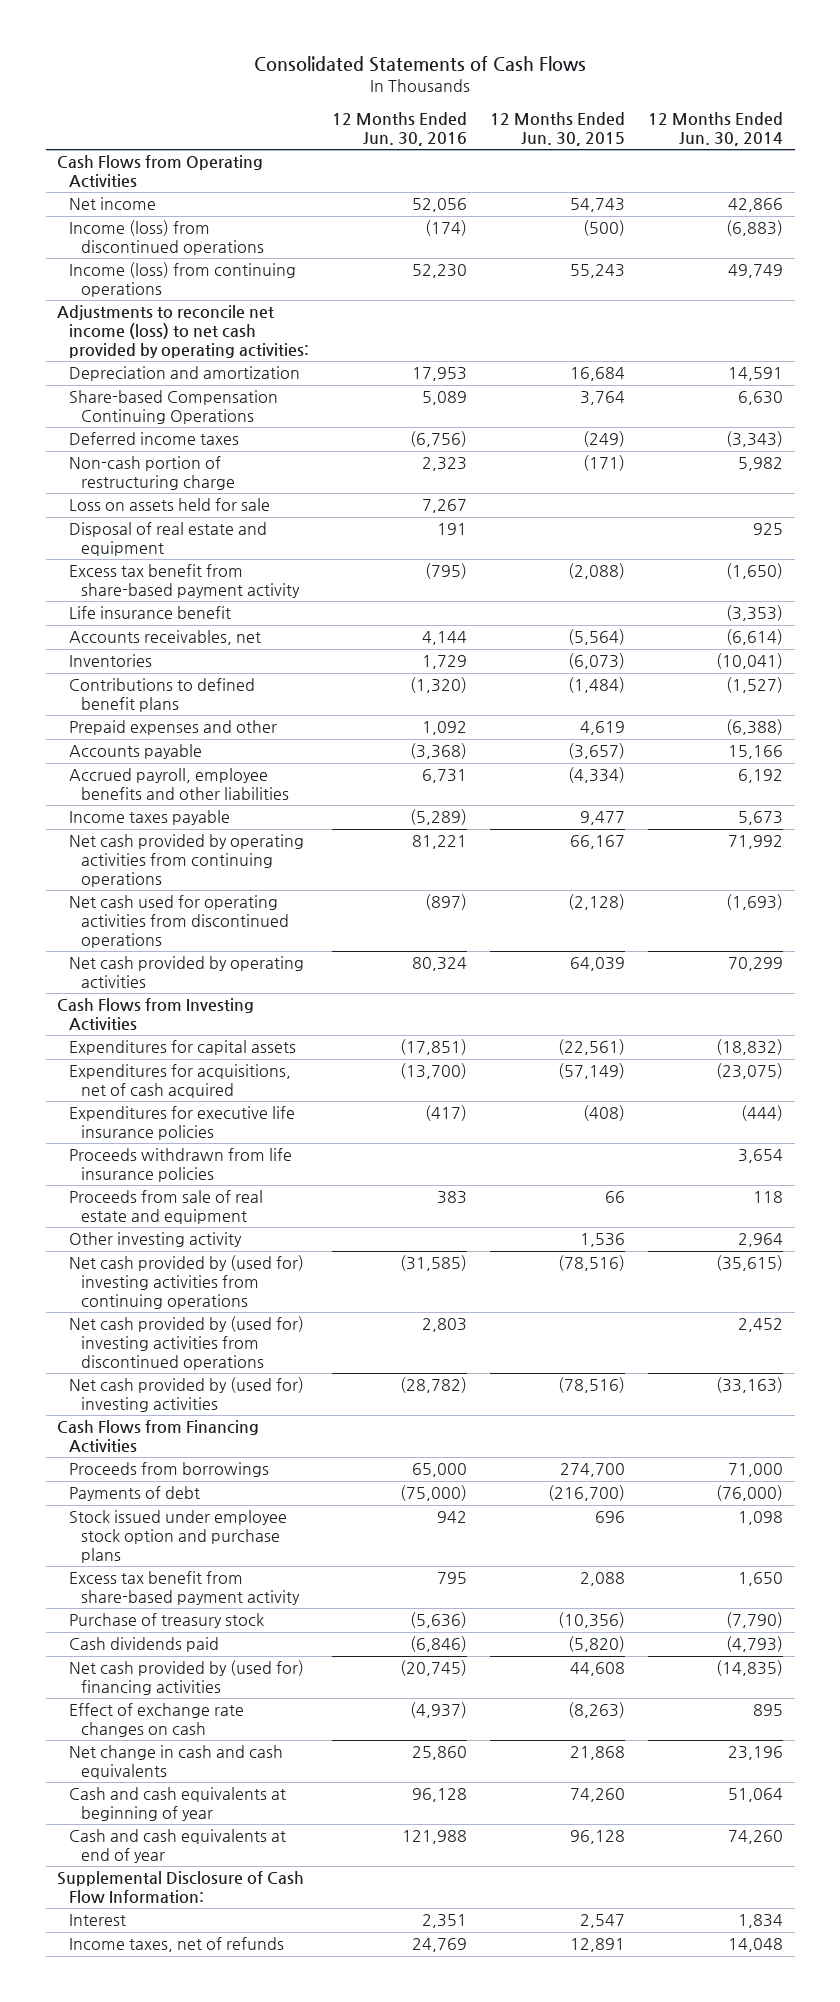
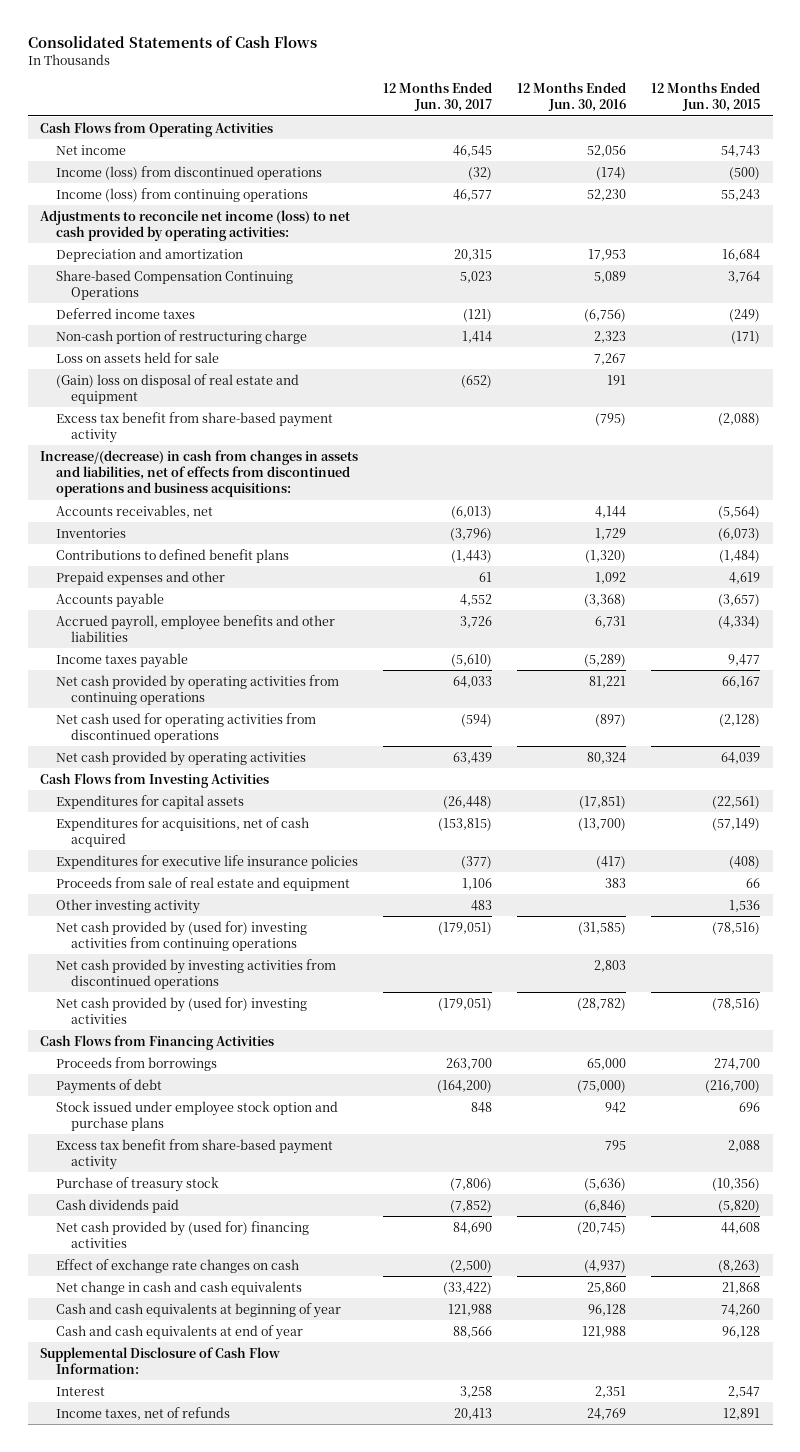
- | 12 Months Ended Jun. 30, 2016 | 12 Months Ended Jun. 30, 2015 | 12 Months Ended Jun. 30, 2014
+ | 12 Months Ended Jun. 30, 2017 | 12 Months Ended Jun. 30, 2016 | 12 Months Ended Jun. 30, 2015
- Disposal of real estate and equipment | 191 | | 925
+ (Gain) loss on disposal of real estate and equipment | (652) | 191 |
- Life insurance benefit | | | (3,353)
+ Increase/(decrease) in cash from changes in assets and liabilities, net of effects from discontinued operations and business acquisitions:
- Proceeds withdrawn from life insurance policies | | | 3,654
- Net cash provided by (used for) investing activities from discontinued operations | 2,803 | | 2,452
+ Net cash provided by investing activities from discontinued operations | | 2,803 |

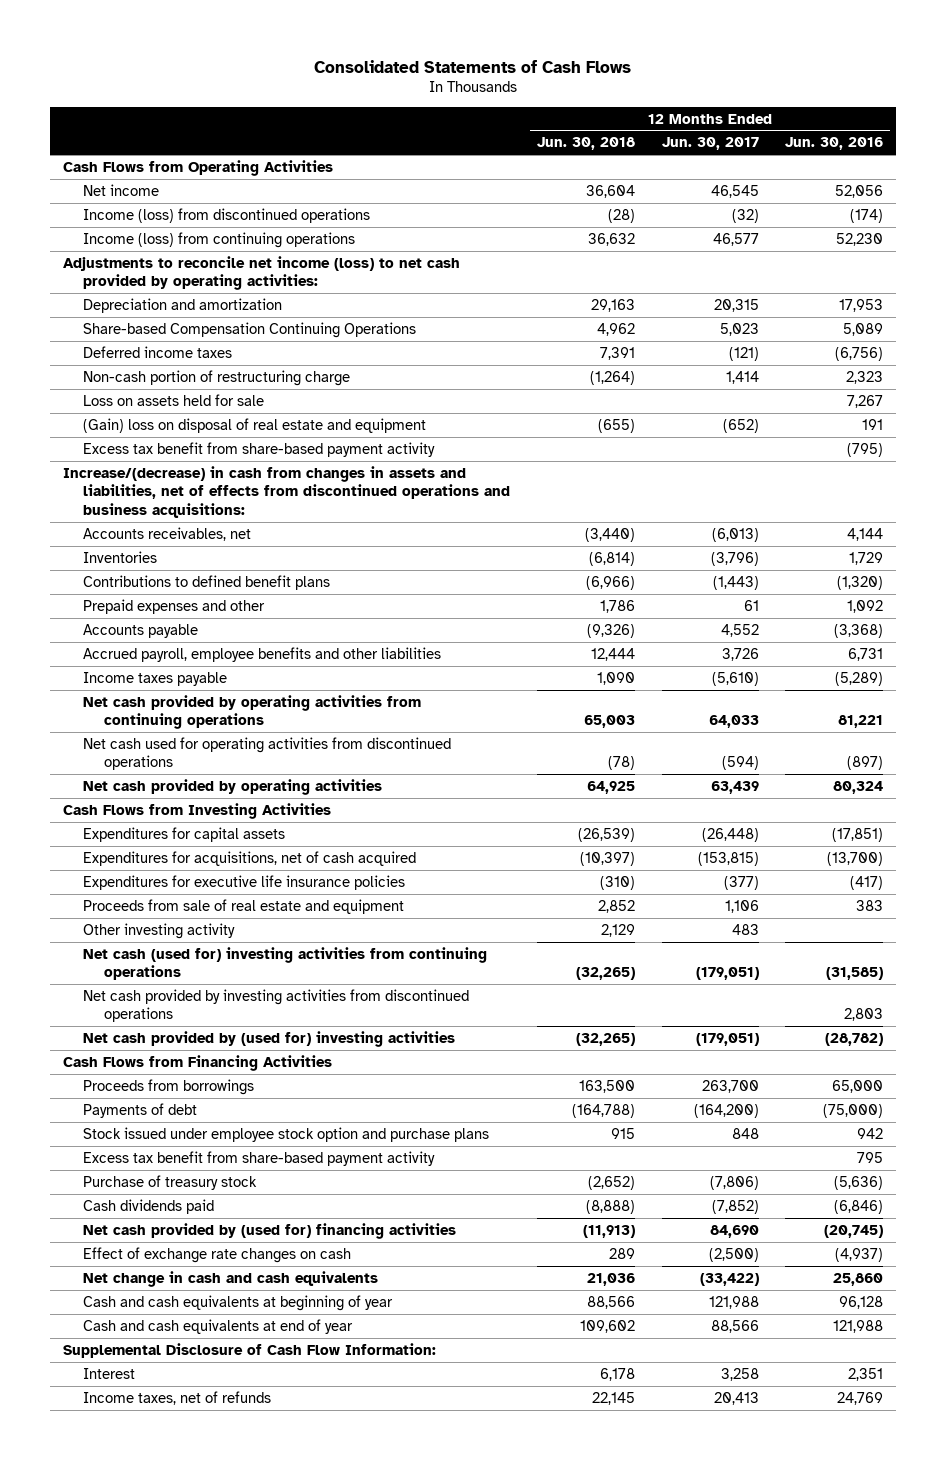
- | 12 Months Ended Jun. 30, 2017 | 12 Months Ended Jun. 30, 2016 | 12 Months Ended Jun. 30, 2015
+ | 12 Months Ended Jun. 30, 2018 | 12 Months Ended Jun. 30, 2017 | 12 Months Ended Jun. 30, 2016
- Net cash provided by (used for) investing activities from continuing operations | (179,051) | (31,585) | (78,516)
+ Net cash (used for) investing activities from continuing operations | (32,265) | (179,051) | (31,585)

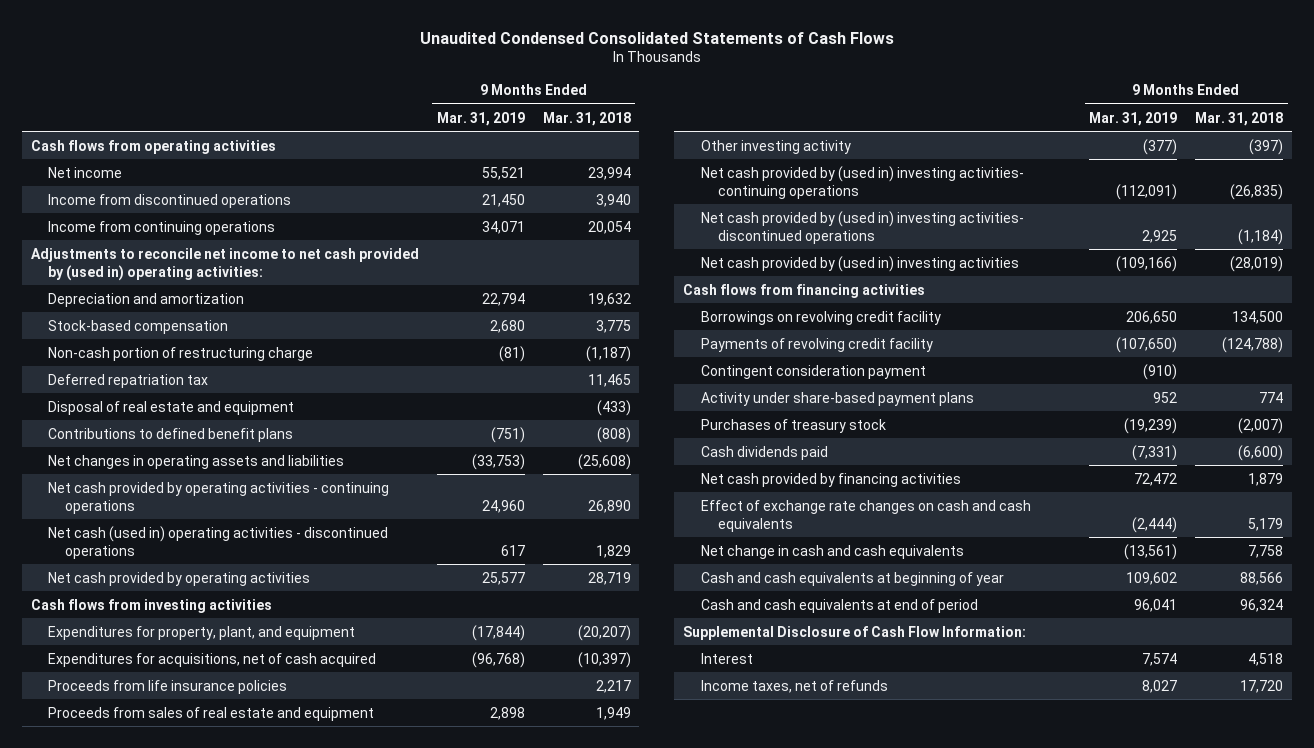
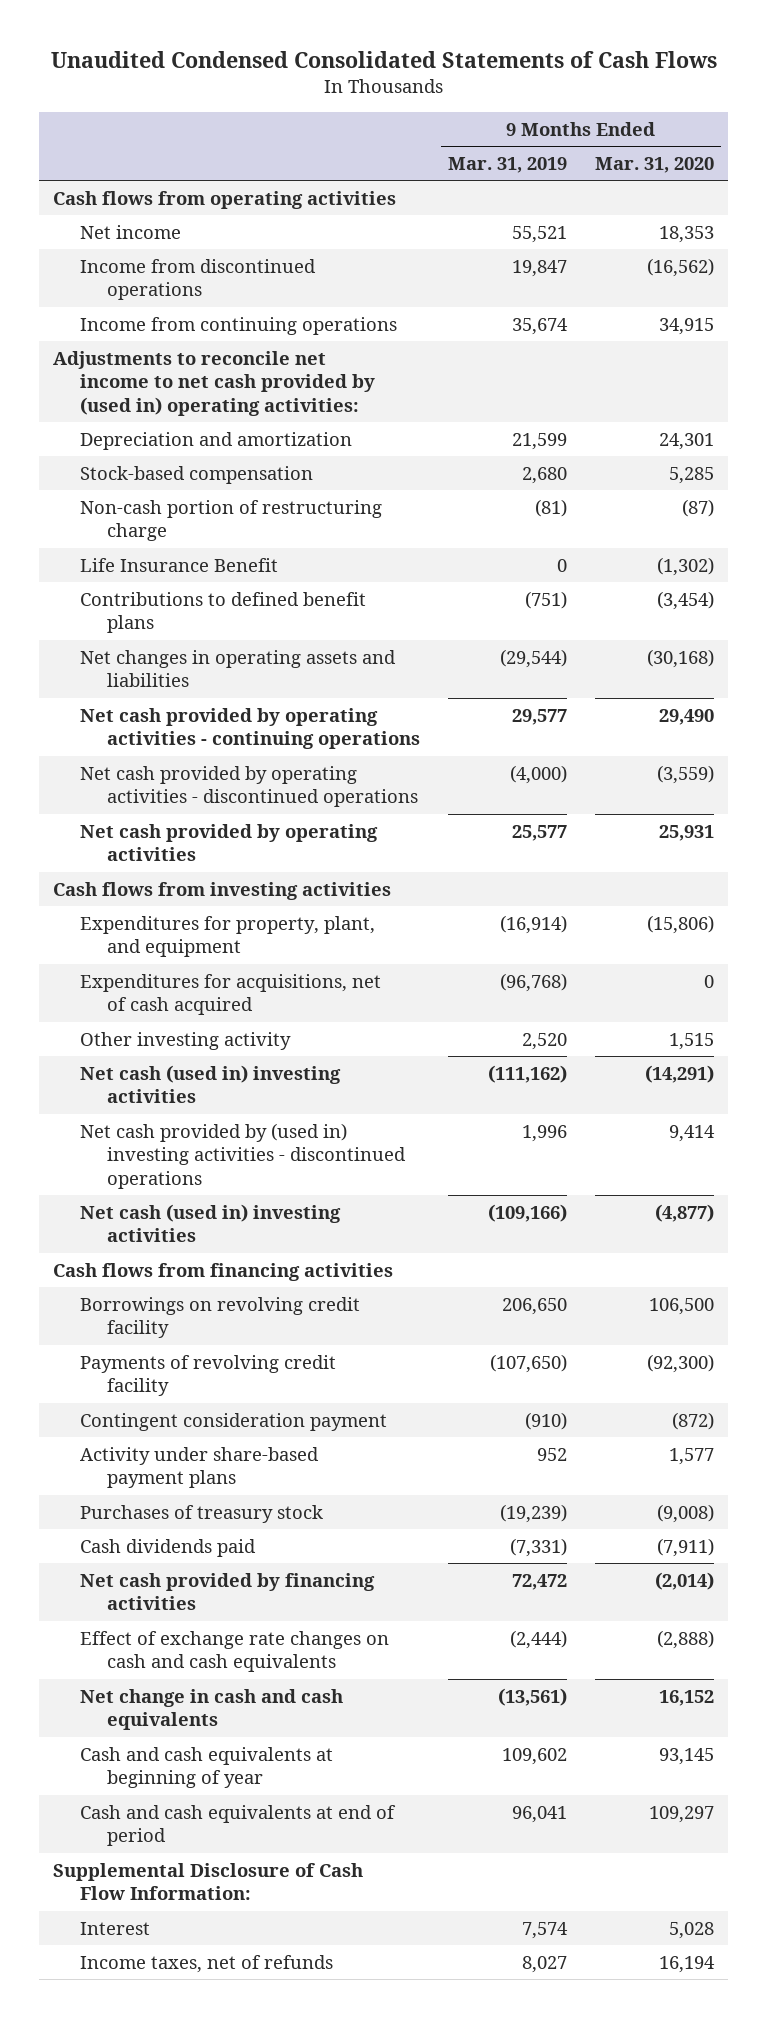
- | 9 Months Ended Mar. 31, 2019 | 9 Months Ended Mar. 31, 2018
+ | 9 Months Ended Mar. 31, 2019 | 9 Months Ended Mar. 31, 2020
- Income from discontinued operations | 21,450 | 3,940
- Income from continuing operations | 34,071 | 20,054
+ Income from discontinued operations | 19,847 | (16,562)
+ Income from continuing operations | 35,674 | 34,915
- Depreciation and amortization | 22,794 | 19,632
+ Depreciation and amortization | 21,599 | 24,301
- Deferred repatriation tax | | 11,465
- Disposal of real estate and equipment | | (433)
+ Life Insurance Benefit | 0 | (1,302)
- Net changes in operating assets and liabilities | (33,753) | (25,608)
- Net cash provided by operating activities - continuing operations | 24,960 | 26,890
- Net cash (used in) operating activities - discontinued operations | 617 | 1,829
+ Net changes in operating assets and liabilities | (29,544) | (30,168)
+ Net cash provided by operating activities - continuing operations | 29,577 | 29,490
+ Net cash provided by operating activities - discontinued operations | (4,000) | (3,559)
- Expenditures for property, plant, and equipment | (17,844) | (20,207)
+ Expenditures for property, plant, and equipment | (16,914) | (15,806)
- Proceeds from life insurance policies | | 2,217
- Proceeds from sales of real estate and equipment | 2,898 | 1,949
- Other investing activity | (377) | (397)
- Net cash provided by (used in) investing activities- continuing operations | (112,091) | (26,835)
- Net cash provided by (used in) investing activities- discontinued operations | 2,925 | (1,184)
- Net cash provided by (used in) investing activities | (109,166) | (28,019)
+ Other investing activity | 2,520 | 1,515
+ Net cash (used in) investing activities | (111,162) | (14,291)
+ Net cash provided by (used in) investing activities - discontinued operations | 1,996 | 9,414
+ Net cash (used in) investing activities | (109,166) | (4,877)

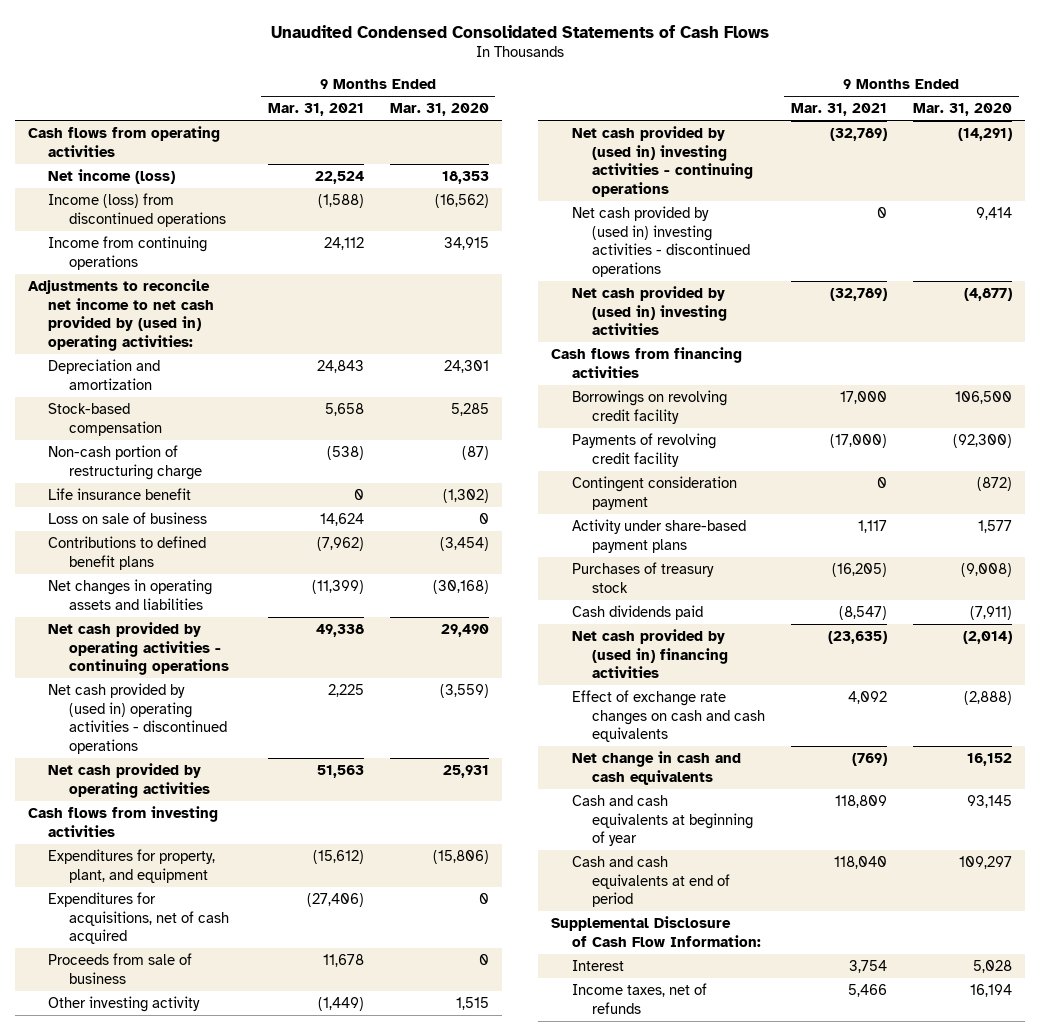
- | 9 Months Ended Mar. 31, 2019 | 9 Months Ended Mar. 31, 2020
+ | 9 Months Ended Mar. 31, 2021 | 9 Months Ended Mar. 31, 2020
- Net income | 55,521 | 18,353
- Income from discontinued operations | 19,847 | (16,562)
+ Net income (loss) | 22,524 | 18,353
+ Income (loss) from discontinued operations | (1,588) | (16,562)
- Life Insurance Benefit | 0 | (1,302)
+ Life insurance benefit | 0 | (1,302)
+ Loss on sale of business | 14,624 | 0
- Net cash provided by operating activities - discontinued operations | (4,000) | (3,559)
+ Net cash provided by (used in) operating activities - discontinued operations | 2,225 | (3,559)
+ Proceeds from sale of business | 11,678 | 0
- Net cash (used in) investing activities | (111,162) | (14,291)
+ Net cash provided by (used in) investing activities - continuing operations | (32,789) | (14,291)
- Net cash (used in) investing activities | (109,166) | (4,877)
+ Net cash provided by (used in) investing activities | (32,789) | (4,877)
- Net cash provided by financing activities | 72,472 | (2,014)
+ Net cash provided by (used in) financing activities | (23,635) | (2,014)

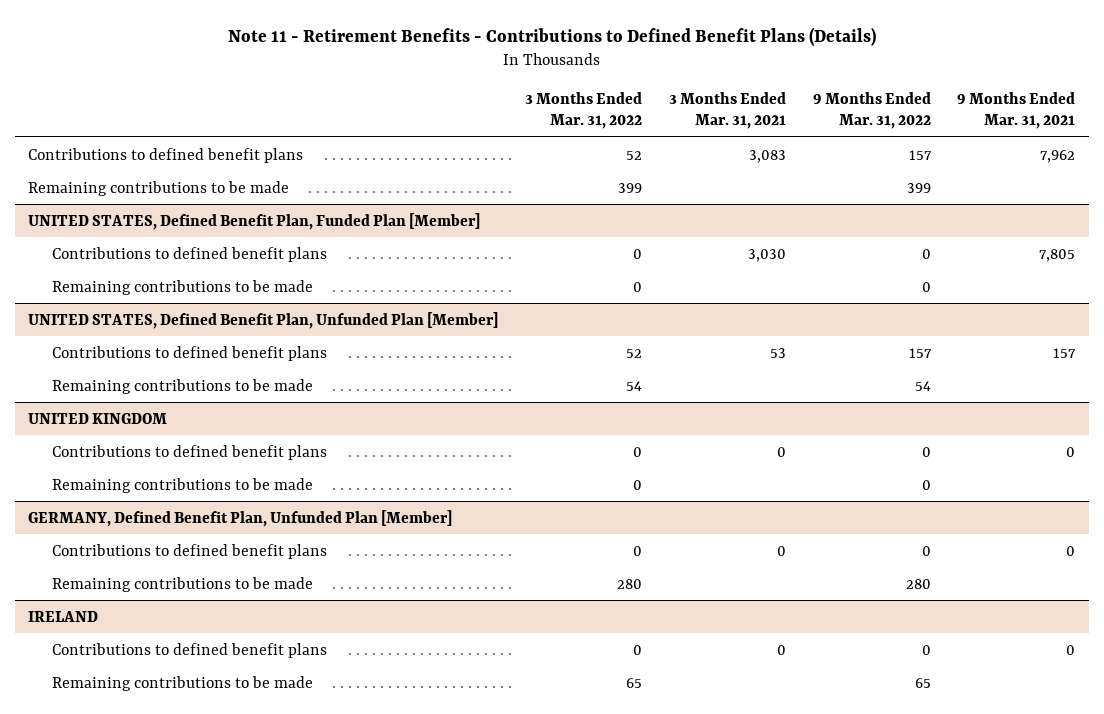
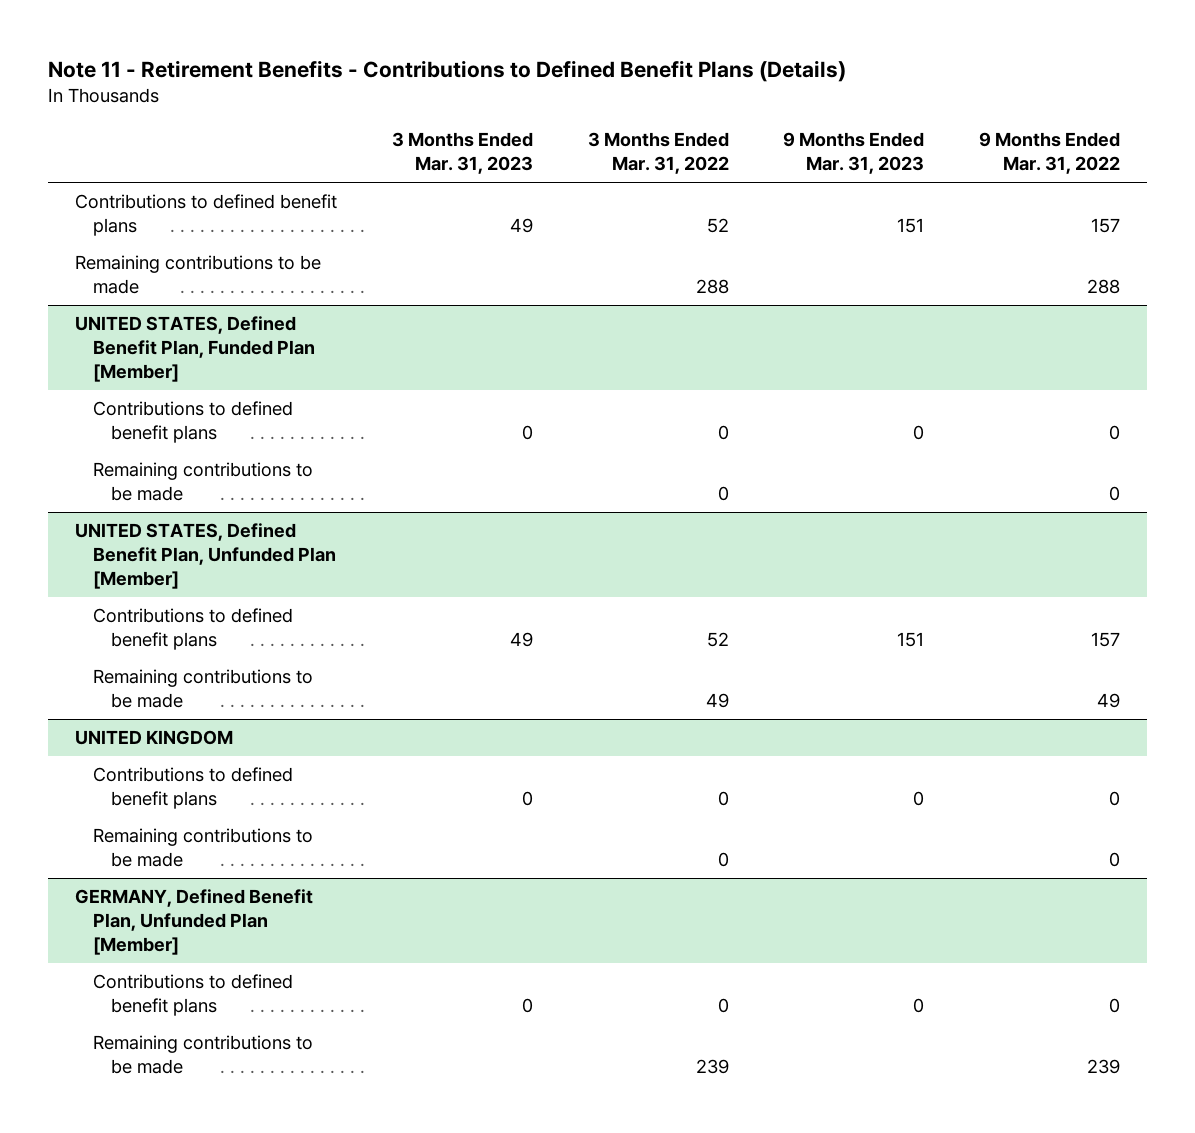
- | 3 Months Ended Mar. 31, 2022 | 3 Months Ended Mar. 31, 2021 | 9 Months Ended Mar. 31, 2022 | 9 Months Ended Mar. 31, 2021
+ | 3 Months Ended Mar. 31, 2023 | 3 Months Ended Mar. 31, 2022 | 9 Months Ended Mar. 31, 2023 | 9 Months Ended Mar. 31, 2022
- Remaining contributions to be made | 399 | | 399 |
+ Remaining contributions to be made | | 288 | | 288
@ UNITED STATES, Defined Benefit Plan, Unfunded Plan [Member]
- Remaining contributions to be made | 54 | | 54 |
+ Remaining contributions to be made | | 49 | | 49
@ GERMANY, Defined Benefit Plan, Unfunded Plan [Member]
- Remaining contributions to be made | 280 | | 280 |
- IRELAND
- Contributions to defined benefit plans | 0 | 0 | 0 | 0
- Remaining contributions to be made | 65 | | 65 |
@ GERMANY, Defined Benefit Plan, Unfunded Plan [Member]
+ Remaining contributions to be made | | 239 | | 239

